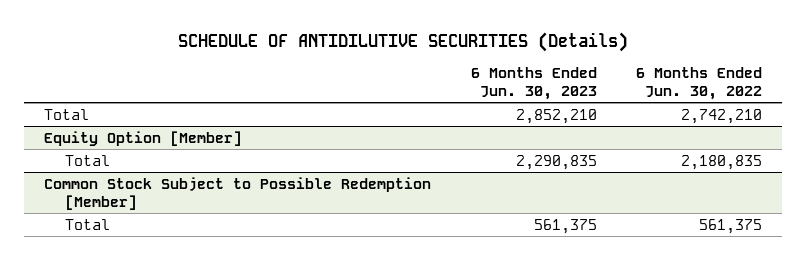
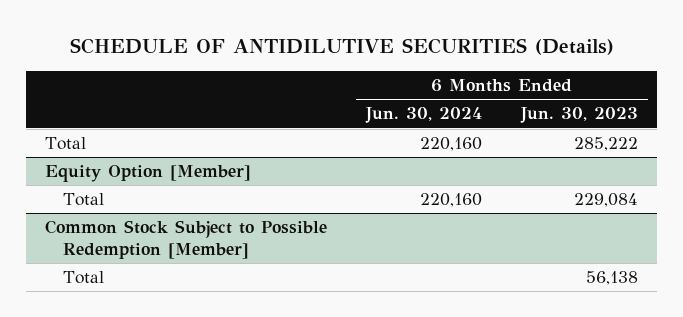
- | 6 Months Ended Jun. 30, 2023 | 6 Months Ended Jun. 30, 2022
+ | 6 Months Ended Jun. 30, 2024 | 6 Months Ended Jun. 30, 2023
- Total | 2,852,210 | 2,742,210
+ Total | 220,160 | 285,222
@ Equity Option [Member]
- Total | 2,290,835 | 2,180,835
+ Total | 220,160 | 229,084
@ Common Stock Subject to Possible Redemption [Member]
- Total | 561,375 | 561,375
+ Total | | 56,138

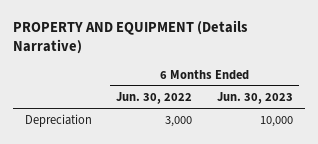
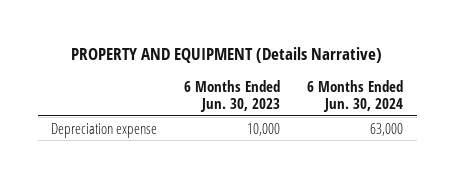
- | 6 Months Ended Jun. 30, 2022 | 6 Months Ended Jun. 30, 2023
+ | 6 Months Ended Jun. 30, 2023 | 6 Months Ended Jun. 30, 2024
- Depreciation | 3,000 | 10,000
+ Depreciation expense | 10,000 | 63,000

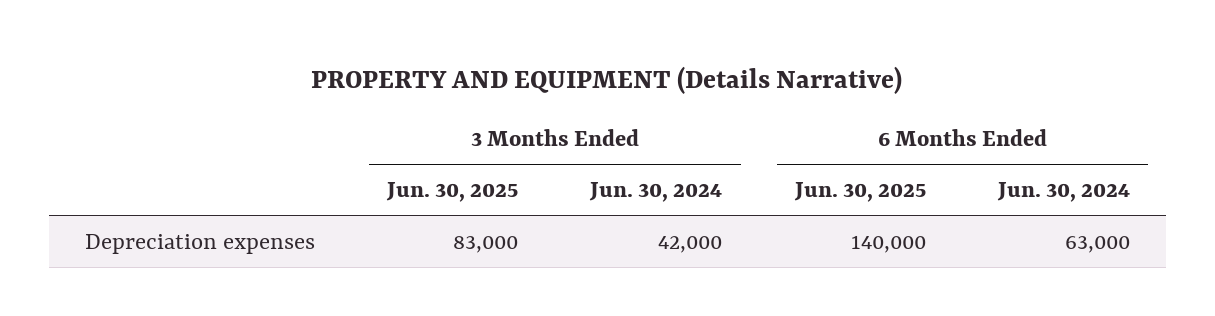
- | 6 Months Ended Jun. 30, 2023 | 6 Months Ended Jun. 30, 2024
+ | 3 Months Ended Jun. 30, 2025 | 3 Months Ended Jun. 30, 2024 | 6 Months Ended Jun. 30, 2025 | 6 Months Ended Jun. 30, 2024
- Depreciation expense | 10,000 | 63,000
+ Depreciation expenses | 83,000 | 42,000 | 140,000 | 63,000

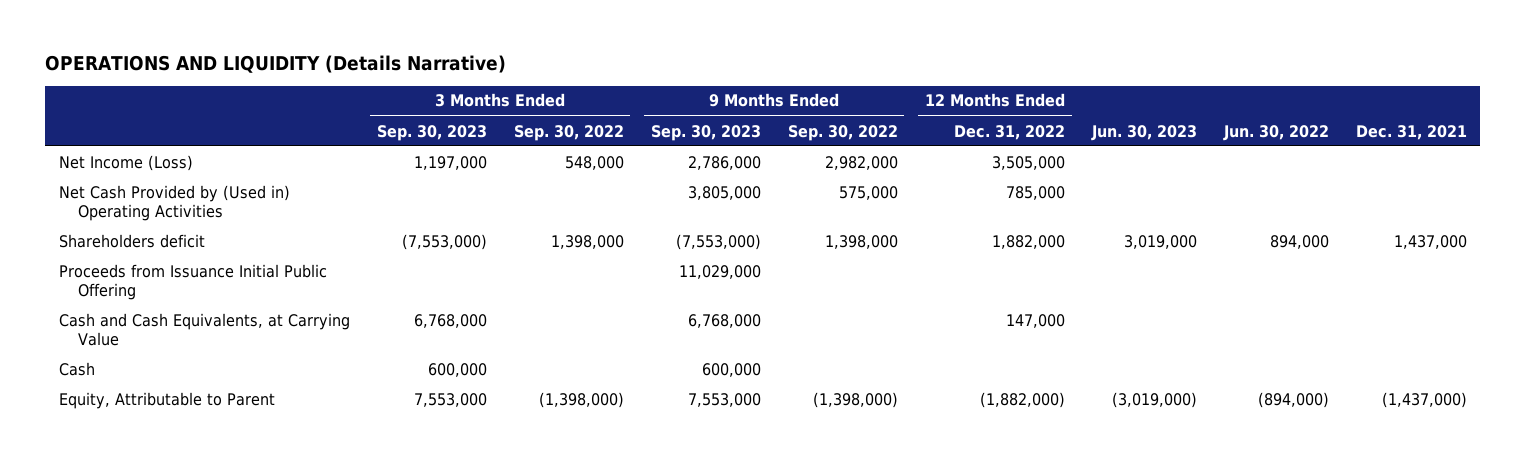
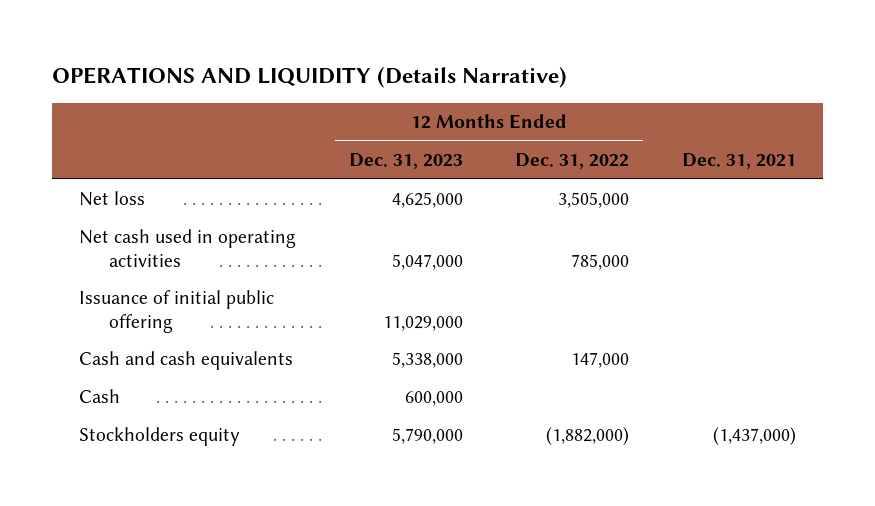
- | 3 Months Ended Sep. 30, 2023 | 3 Months Ended Sep. 30, 2022 | 9 Months Ended Sep. 30, 2023 | 9 Months Ended Sep. 30, 2022 | 12 Months Ended Dec. 31, 2022 | Jun. 30, 2023 | Jun. 30, 2022 | Dec. 31, 2021
+ | 12 Months Ended Dec. 31, 2023 | 12 Months Ended Dec. 31, 2022 | Dec. 31, 2021
- Net Income (Loss) | 1,197,000 | 548,000 | 2,786,000 | 2,982,000 | 3,505,000 | | |
- Net Cash Provided by (Used in) Operating Activities | | | 3,805,000 | 575,000 | 785,000 | | |
- Shareholders deficit | (7,553,000) | 1,398,000 | (7,553,000) | 1,398,000 | 1,882,000 | 3,019,000 | 894,000 | 1,437,000
- Proceeds from Issuance Initial Public Offering | | | 11,029,000 | | | | |
- Cash and Cash Equivalents, at Carrying Value | 6,768,000 | | 6,768,000 | | 147,000 | | |
+ Net loss | 4,625,000 | 3,505,000 |
+ Net cash used in operating activities | 5,047,000 | 785,000 |
+ Issuance of initial public offering | 11,029,000 | |
+ Cash and cash equivalents | 5,338,000 | 147,000 |
- Equity, Attributable to Parent | 7,553,000 | (1,398,000) | 7,553,000 | (1,398,000) | (1,882,000) | (3,019,000) | (894,000) | (1,437,000)
+ Stockholders equity | 5,790,000 | (1,882,000) | (1,437,000)

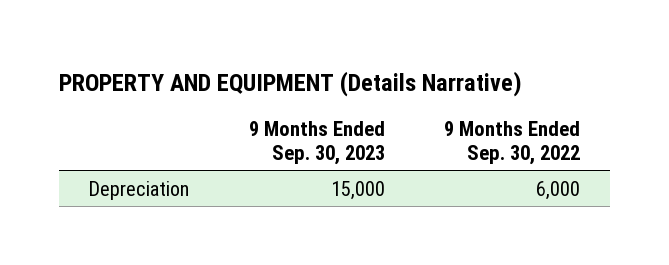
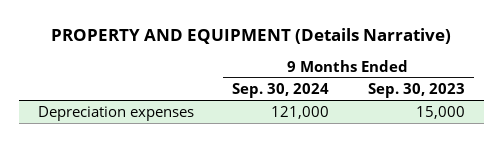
- | 9 Months Ended Sep. 30, 2023 | 9 Months Ended Sep. 30, 2022
+ | 9 Months Ended Sep. 30, 2024 | 9 Months Ended Sep. 30, 2023
- Depreciation | 15,000 | 6,000
+ Depreciation expenses | 121,000 | 15,000

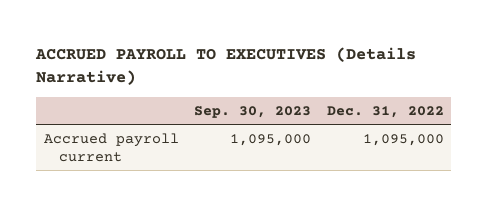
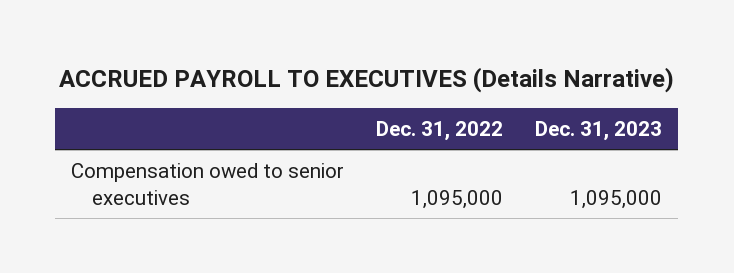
- | Sep. 30, 2023 | Dec. 31, 2022
+ | Dec. 31, 2022 | Dec. 31, 2023
- Accrued payroll current | 1,095,000 | 1,095,000
+ Compensation owed to senior executives | 1,095,000 | 1,095,000

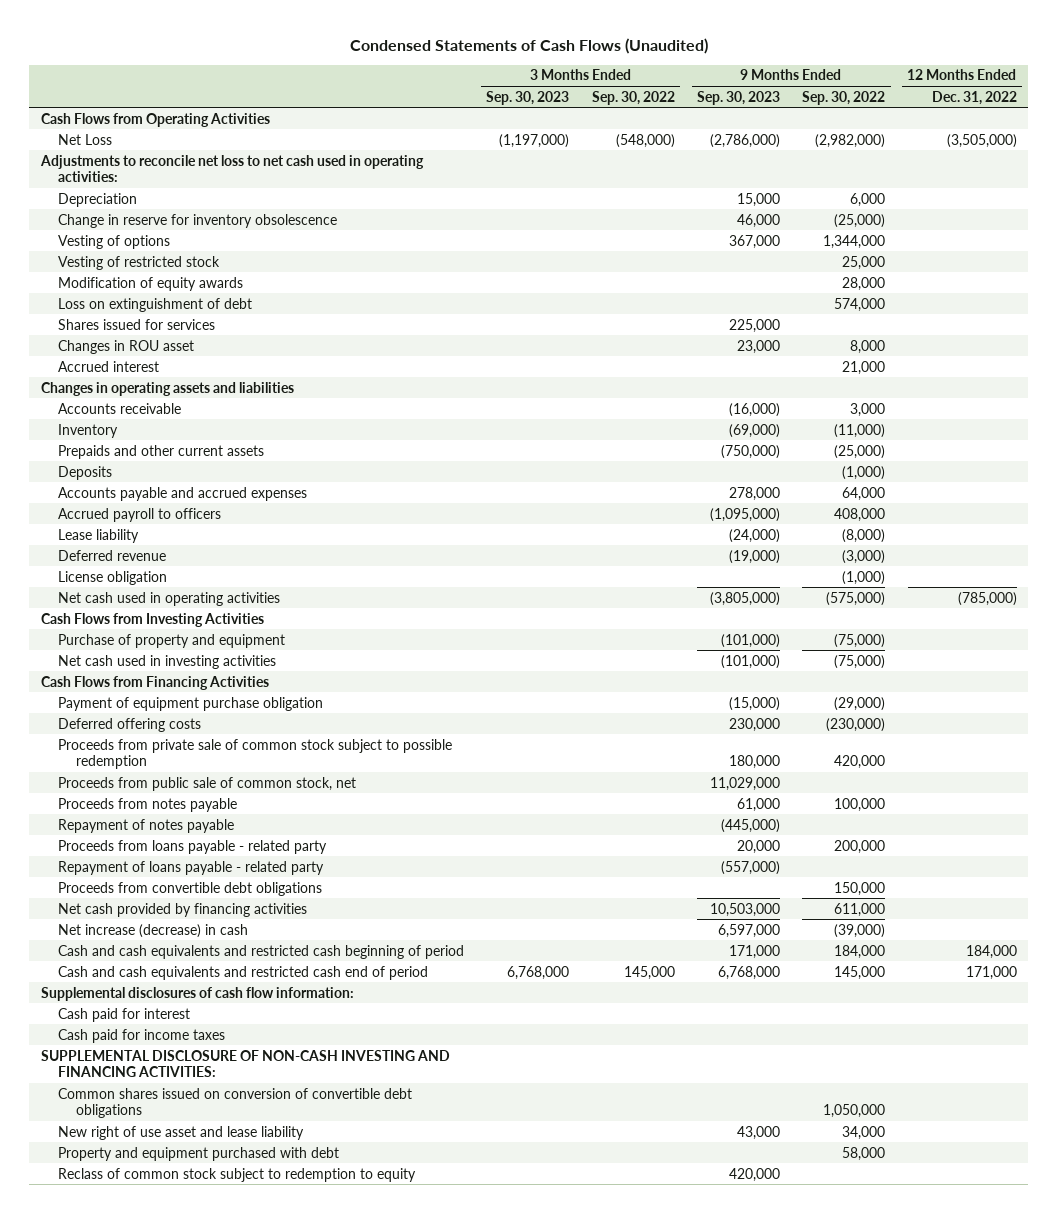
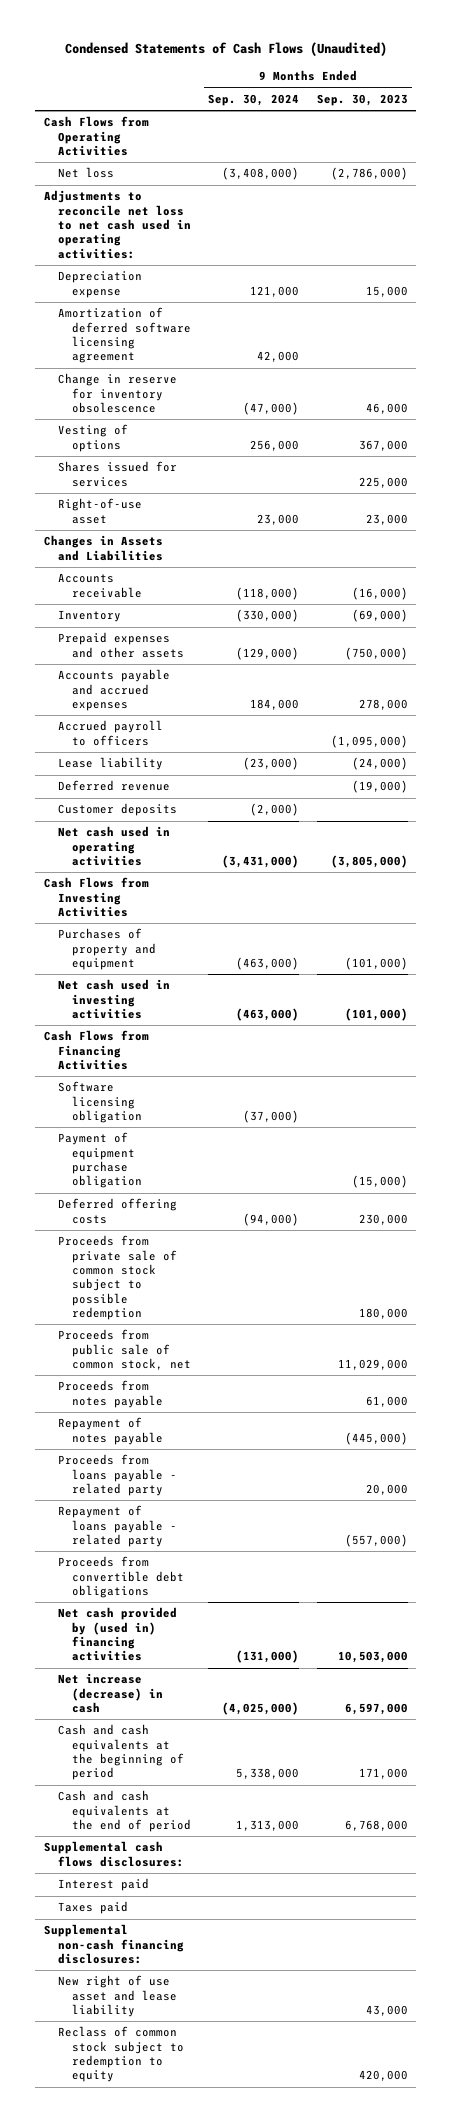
- | 3 Months Ended Sep. 30, 2023 | 3 Months Ended Sep. 30, 2022 | 9 Months Ended Sep. 30, 2023 | 9 Months Ended Sep. 30, 2022 | 12 Months Ended Dec. 31, 2022
+ | 9 Months Ended Sep. 30, 2024 | 9 Months Ended Sep. 30, 2023
- Net Loss | (1,197,000) | (548,000) | (2,786,000) | (2,982,000) | (3,505,000)
+ Net loss | (3,408,000) | (2,786,000)
- Depreciation | | | 15,000 | 6,000 |
+ Depreciation expense | 121,000 | 15,000
+ Amortization of deferred software licensing agreement | 42,000 |
- Vesting of restricted stock | | | | 25,000 |
- Modification of equity awards | | | | 28,000 |
- Loss on extinguishment of debt | | | | 574,000 |
- Changes in ROU asset | | | 23,000 | 8,000 |
- Accrued interest | | | | 21,000 |
- Changes in operating assets and liabilities
+ Right-of-use asset | 23,000 | 23,000
+ Changes in Assets and Liabilities
- Prepaids and other current assets | | | (750,000) | (25,000) |
- Deposits | | | | (1,000) |
+ Prepaid expenses and other assets | (129,000) | (750,000)
- License obligation | | | | (1,000) |
+ Customer deposits | (2,000) |
- Purchase of property and equipment | | | (101,000) | (75,000) |
+ Purchases of property and equipment | (463,000) | (101,000)
+ Software licensing obligation | (37,000) |
- Net cash provided by financing activities | | | 10,503,000 | 611,000 |
+ Net cash provided by (used in) financing activities | (131,000) | 10,503,000
- Cash and cash equivalents and restricted cash beginning of period | | | 171,000 | 184,000 | 184,000
- Cash and cash equivalents and restricted cash end of period | 6,768,000 | 145,000 | 6,768,000 | 145,000 | 171,000
- Supplemental disclosures of cash flow information:
- Cash paid for interest
- Cash paid for income taxes
- SUPPLEMENTAL DISCLOSURE OF NON-CASH INVESTING AND FINANCING ACTIVITIES:
- Common shares issued on conversion of convertible debt obligations | | | | 1,050,000 |
+ Cash and cash equivalents at the beginning of period | 5,338,000 | 171,000
+ Cash and cash equivalents at the end of period | 1,313,000 | 6,768,000
+ Supplemental cash flows disclosures:
+ Interest paid
+ Taxes paid
+ Supplemental non-cash financing disclosures:
- Property and equipment purchased with debt | | | | 58,000 |

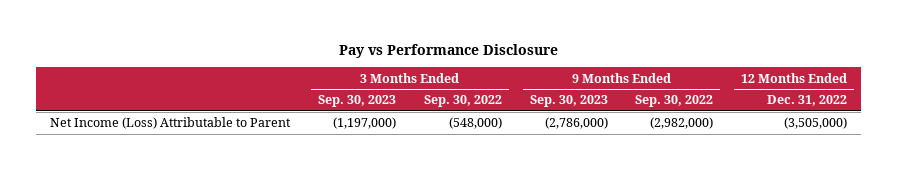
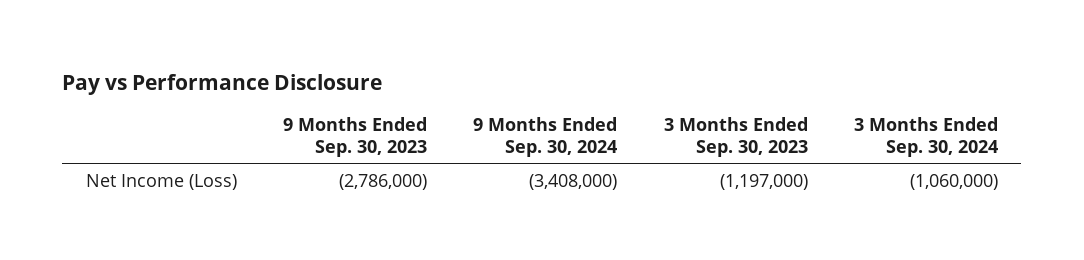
- | 3 Months Ended Sep. 30, 2023 | 3 Months Ended Sep. 30, 2022 | 9 Months Ended Sep. 30, 2023 | 9 Months Ended Sep. 30, 2022 | 12 Months Ended Dec. 31, 2022
+ | 9 Months Ended Sep. 30, 2023 | 9 Months Ended Sep. 30, 2024 | 3 Months Ended Sep. 30, 2023 | 3 Months Ended Sep. 30, 2024
- Net Income (Loss) Attributable to Parent | (1,197,000) | (548,000) | (2,786,000) | (2,982,000) | (3,505,000)
+ Net Income (Loss) | (2,786,000) | (3,408,000) | (1,197,000) | (1,060,000)

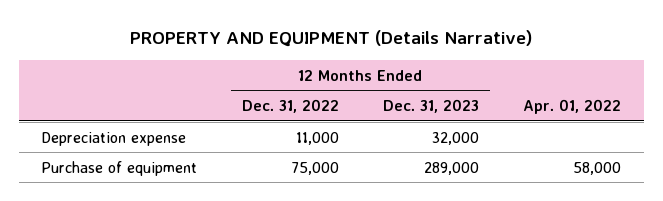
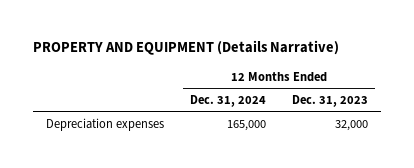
- | 12 Months Ended Dec. 31, 2022 | 12 Months Ended Dec. 31, 2023 | Apr. 01, 2022
+ | 12 Months Ended Dec. 31, 2024 | 12 Months Ended Dec. 31, 2023
- Depreciation expense | 11,000 | 32,000 |
- Purchase of equipment | 75,000 | 289,000 | 58,000
+ Depreciation expenses | 165,000 | 32,000

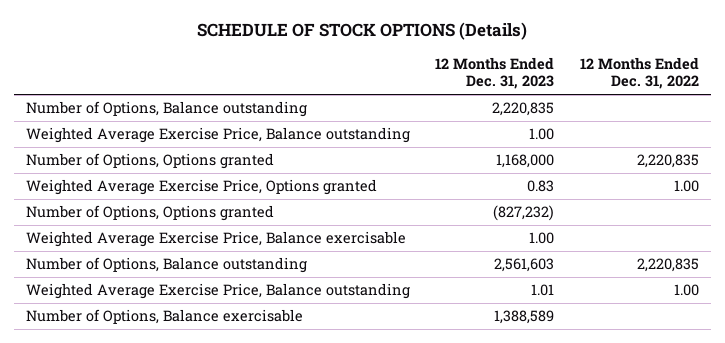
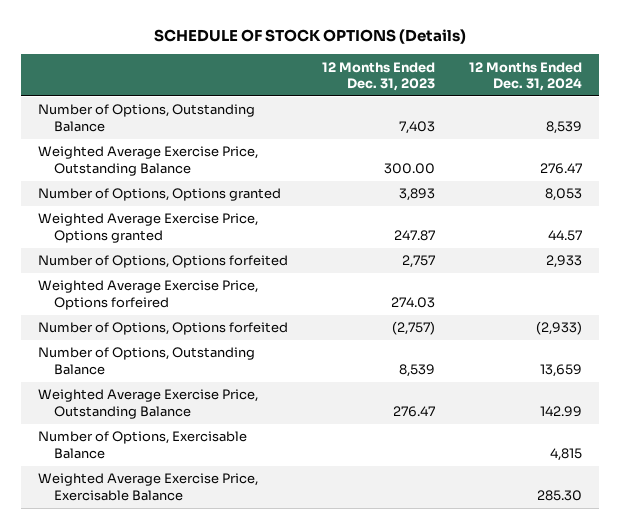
- | 12 Months Ended Dec. 31, 2023 | 12 Months Ended Dec. 31, 2022
+ | 12 Months Ended Dec. 31, 2023 | 12 Months Ended Dec. 31, 2024
- Number of Options, Balance outstanding | 2,220,835 |
- Weighted Average Exercise Price, Balance outstanding | 1.00 |
- Number of Options, Options granted | 1,168,000 | 2,220,835
- Weighted Average Exercise Price, Options granted | 0.83 | 1.00
- Number of Options, Options granted | (827,232) |
- Weighted Average Exercise Price, Balance exercisable | 1.00 |
- Number of Options, Balance outstanding | 2,561,603 | 2,220,835
- Weighted Average Exercise Price, Balance outstanding | 1.01 | 1.00
- Number of Options, Balance exercisable | 1,388,589 |
+ Number of Options, Outstanding Balance | 7,403 | 8,539
+ Weighted Average Exercise Price, Outstanding Balance | 300.00 | 276.47
+ Number of Options, Options granted | 3,893 | 8,053
+ Weighted Average Exercise Price, Options granted | 247.87 | 44.57
+ Number of Options, Options forfeited | 2,757 | 2,933
+ Weighted Average Exercise Price, Options forfeired | 274.03 |
+ Number of Options, Options forfeited | (2,757) | (2,933)
+ Number of Options, Outstanding Balance | 8,539 | 13,659
+ Weighted Average Exercise Price, Outstanding Balance | 276.47 | 142.99
+ Number of Options, Exercisable Balance | | 4,815
+ Weighted Average Exercise Price, Exercisable Balance | | 285.30

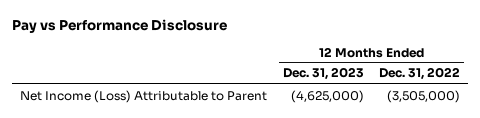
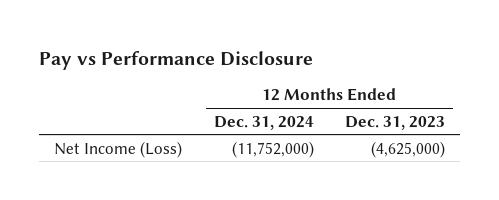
- | 12 Months Ended Dec. 31, 2023 | 12 Months Ended Dec. 31, 2022
+ | 12 Months Ended Dec. 31, 2024 | 12 Months Ended Dec. 31, 2023
- Net Income (Loss) Attributable to Parent | (4,625,000) | (3,505,000)
+ Net Income (Loss) | (11,752,000) | (4,625,000)

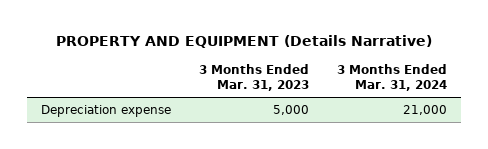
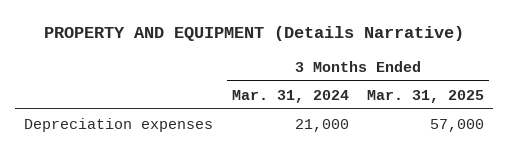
- | 3 Months Ended Mar. 31, 2023 | 3 Months Ended Mar. 31, 2024
+ | 3 Months Ended Mar. 31, 2024 | 3 Months Ended Mar. 31, 2025
- Depreciation expense | 5,000 | 21,000
+ Depreciation expenses | 21,000 | 57,000

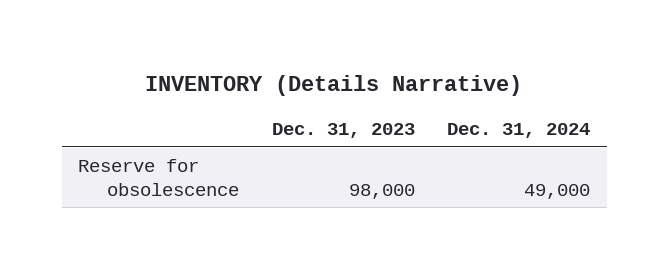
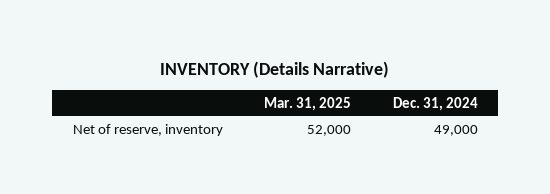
- | Dec. 31, 2023 | Dec. 31, 2024
+ | Mar. 31, 2025 | Dec. 31, 2024
- Reserve for obsolescence | 98,000 | 49,000
+ Net of reserve, inventory | 52,000 | 49,000

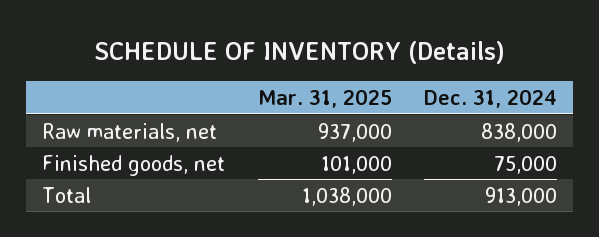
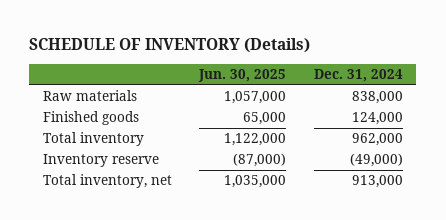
- | Mar. 31, 2025 | Dec. 31, 2024
+ | Jun. 30, 2025 | Dec. 31, 2024
- Raw materials, net | 937,000 | 838,000
- Finished goods, net | 101,000 | 75,000
- Total | 1,038,000 | 913,000
+ Raw materials | 1,057,000 | 838,000
+ Finished goods | 65,000 | 124,000
+ Total inventory | 1,122,000 | 962,000
+ Inventory reserve | (87,000) | (49,000)
+ Total inventory, net | 1,035,000 | 913,000

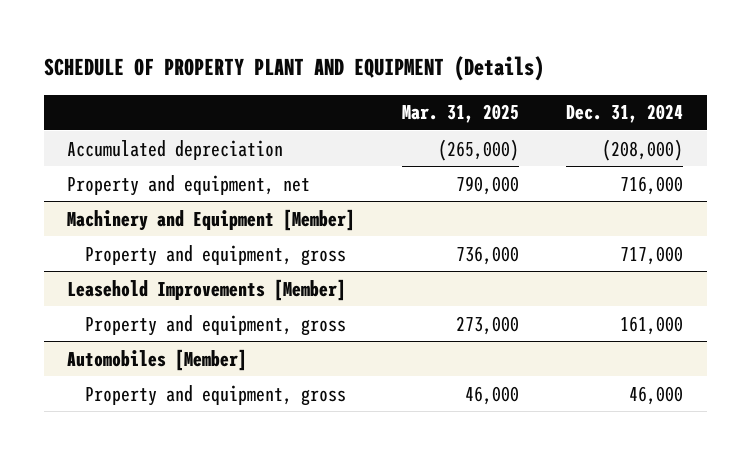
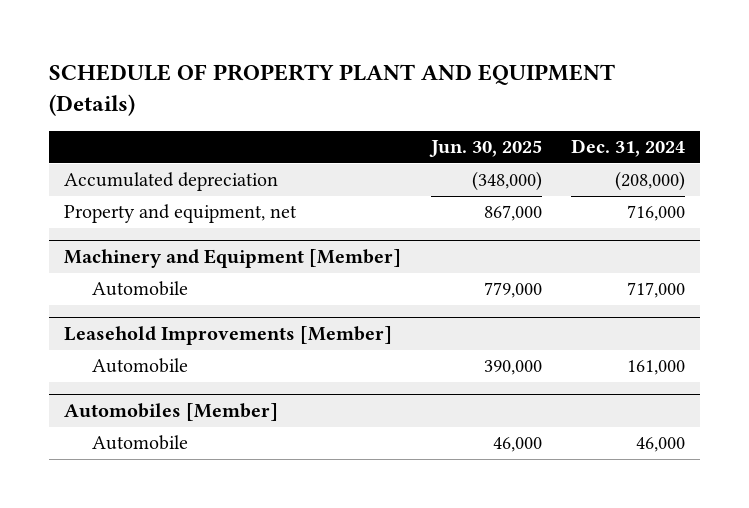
- | Mar. 31, 2025 | Dec. 31, 2024
+ | Jun. 30, 2025 | Dec. 31, 2024
@ Machinery and Equipment [Member]
- Property and equipment, gross | 736,000 | 717,000
+ Automobile | 779,000 | 717,000
@ Leasehold Improvements [Member]
- Property and equipment, gross | 273,000 | 161,000
+ Automobile | 390,000 | 161,000
@ Automobiles [Member]
- Property and equipment, gross | 46,000 | 46,000
+ Automobile | 46,000 | 46,000

